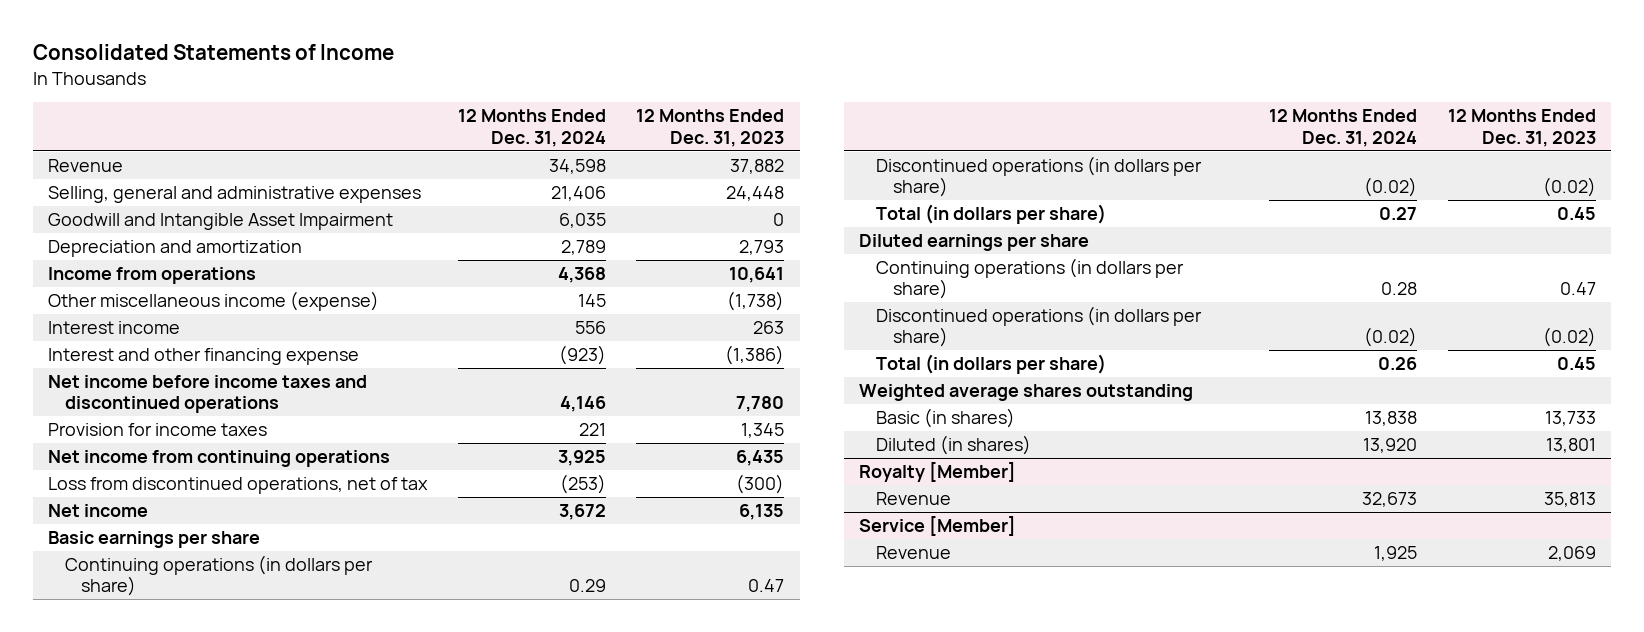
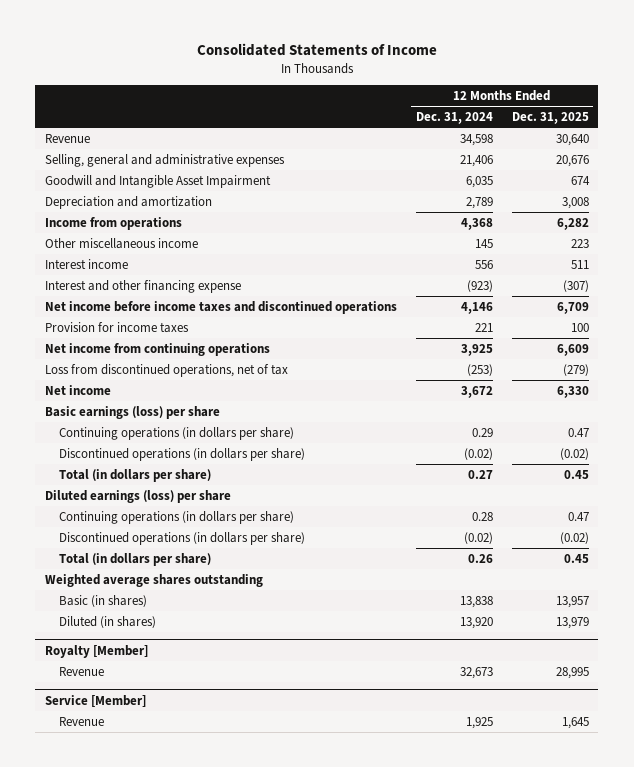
- | 12 Months Ended Dec. 31, 2024 | 12 Months Ended Dec. 31, 2023
+ | 12 Months Ended Dec. 31, 2024 | 12 Months Ended Dec. 31, 2025
- Other miscellaneous income (expense) | 145 | (1,738)
+ Other miscellaneous income | 145 | 223
- Basic earnings per share
+ Basic earnings (loss) per share
- Diluted earnings per share
+ Diluted earnings (loss) per share

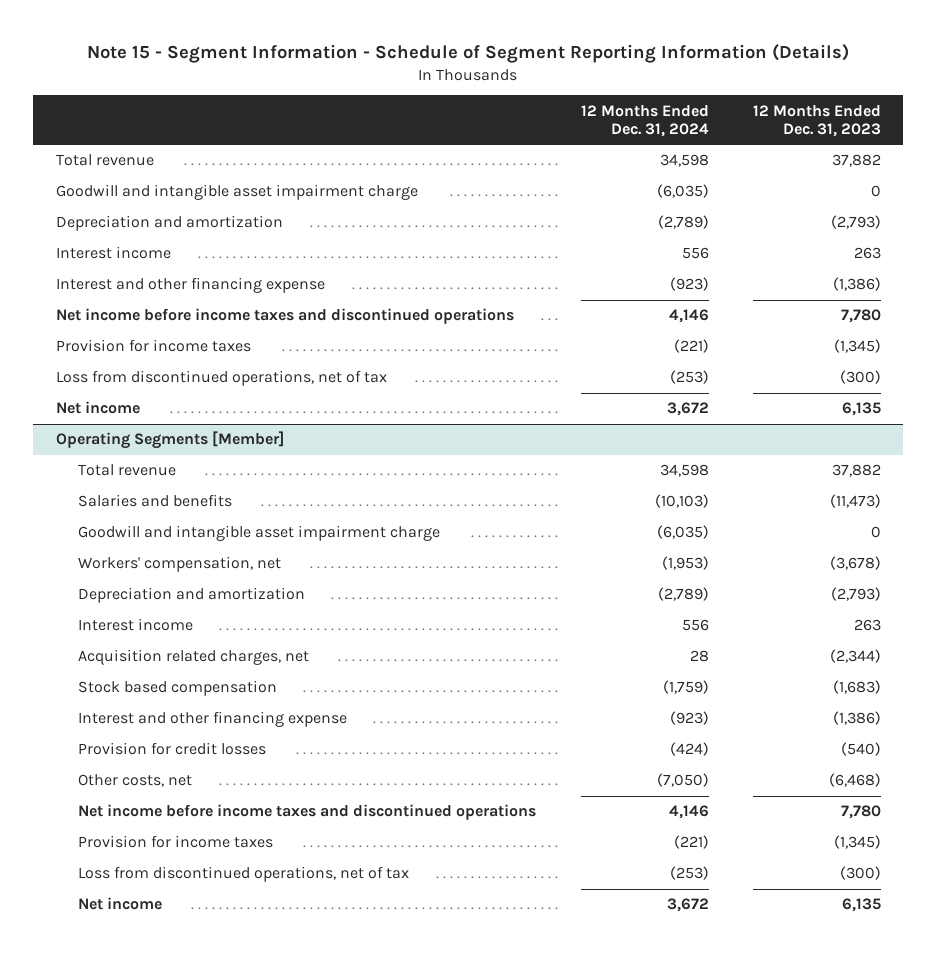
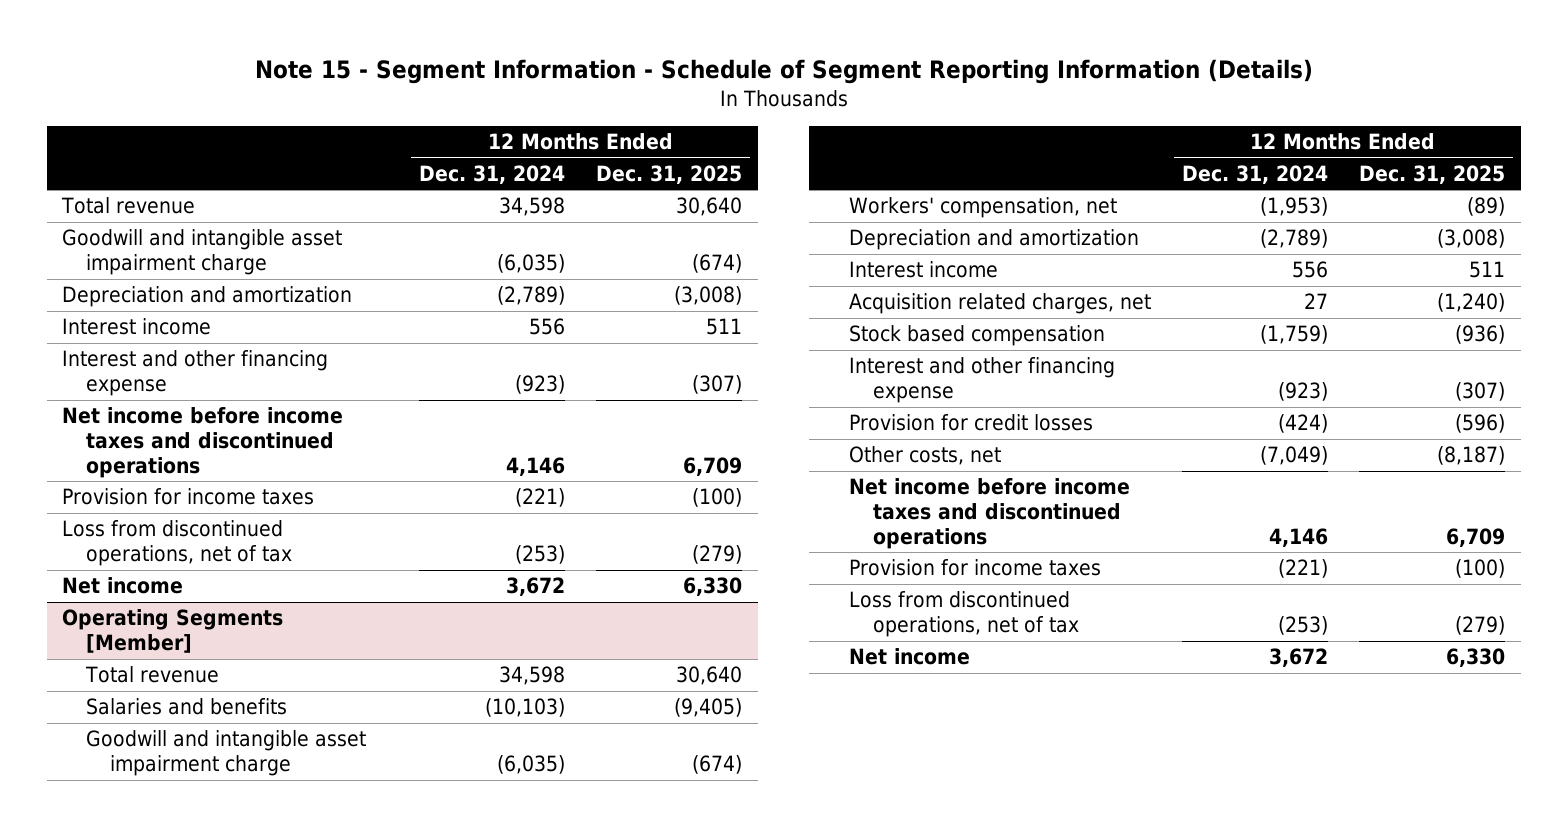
- | 12 Months Ended Dec. 31, 2024 | 12 Months Ended Dec. 31, 2023
+ | 12 Months Ended Dec. 31, 2024 | 12 Months Ended Dec. 31, 2025
@ Operating Segments [Member]
- Acquisition related charges, net | 28 | (2,344)
+ Acquisition related charges, net | 27 | (1,240)
- Other costs, net | (7,050) | (6,468)
+ Other costs, net | (7,049) | (8,187)

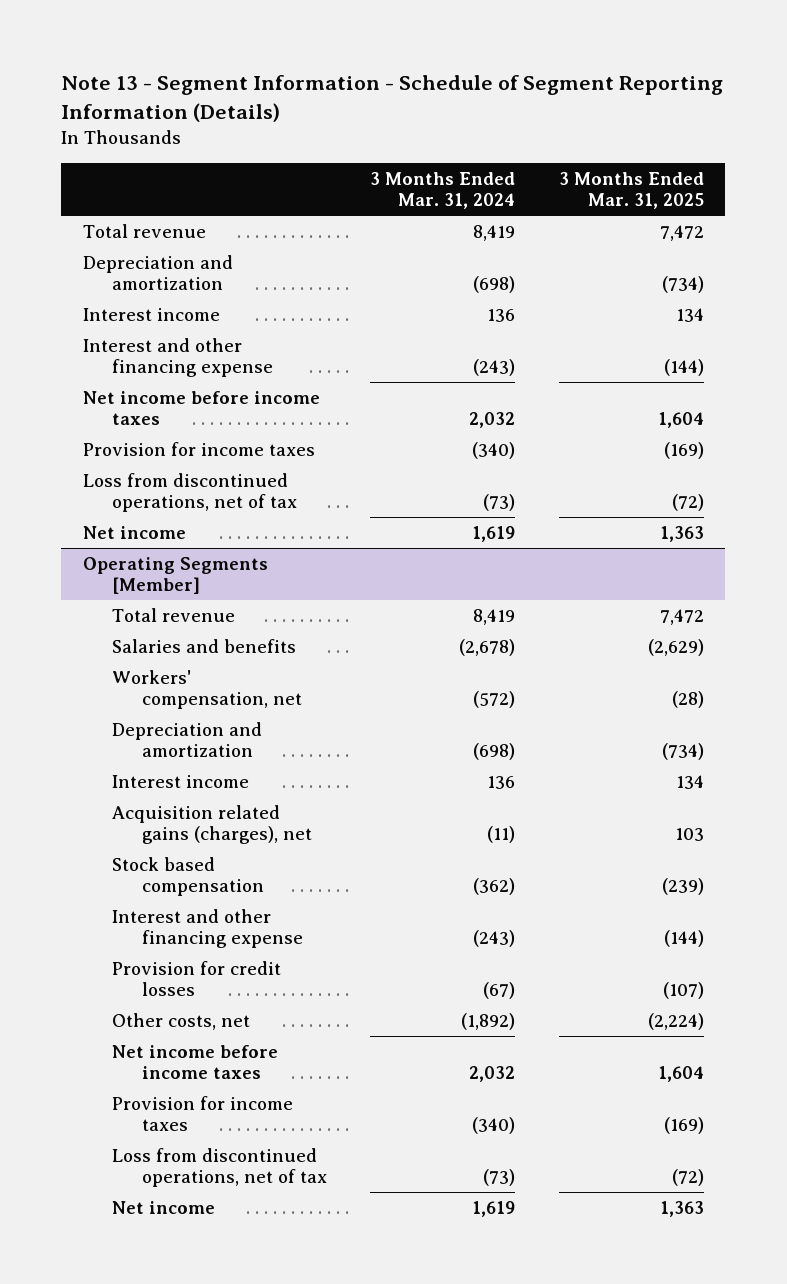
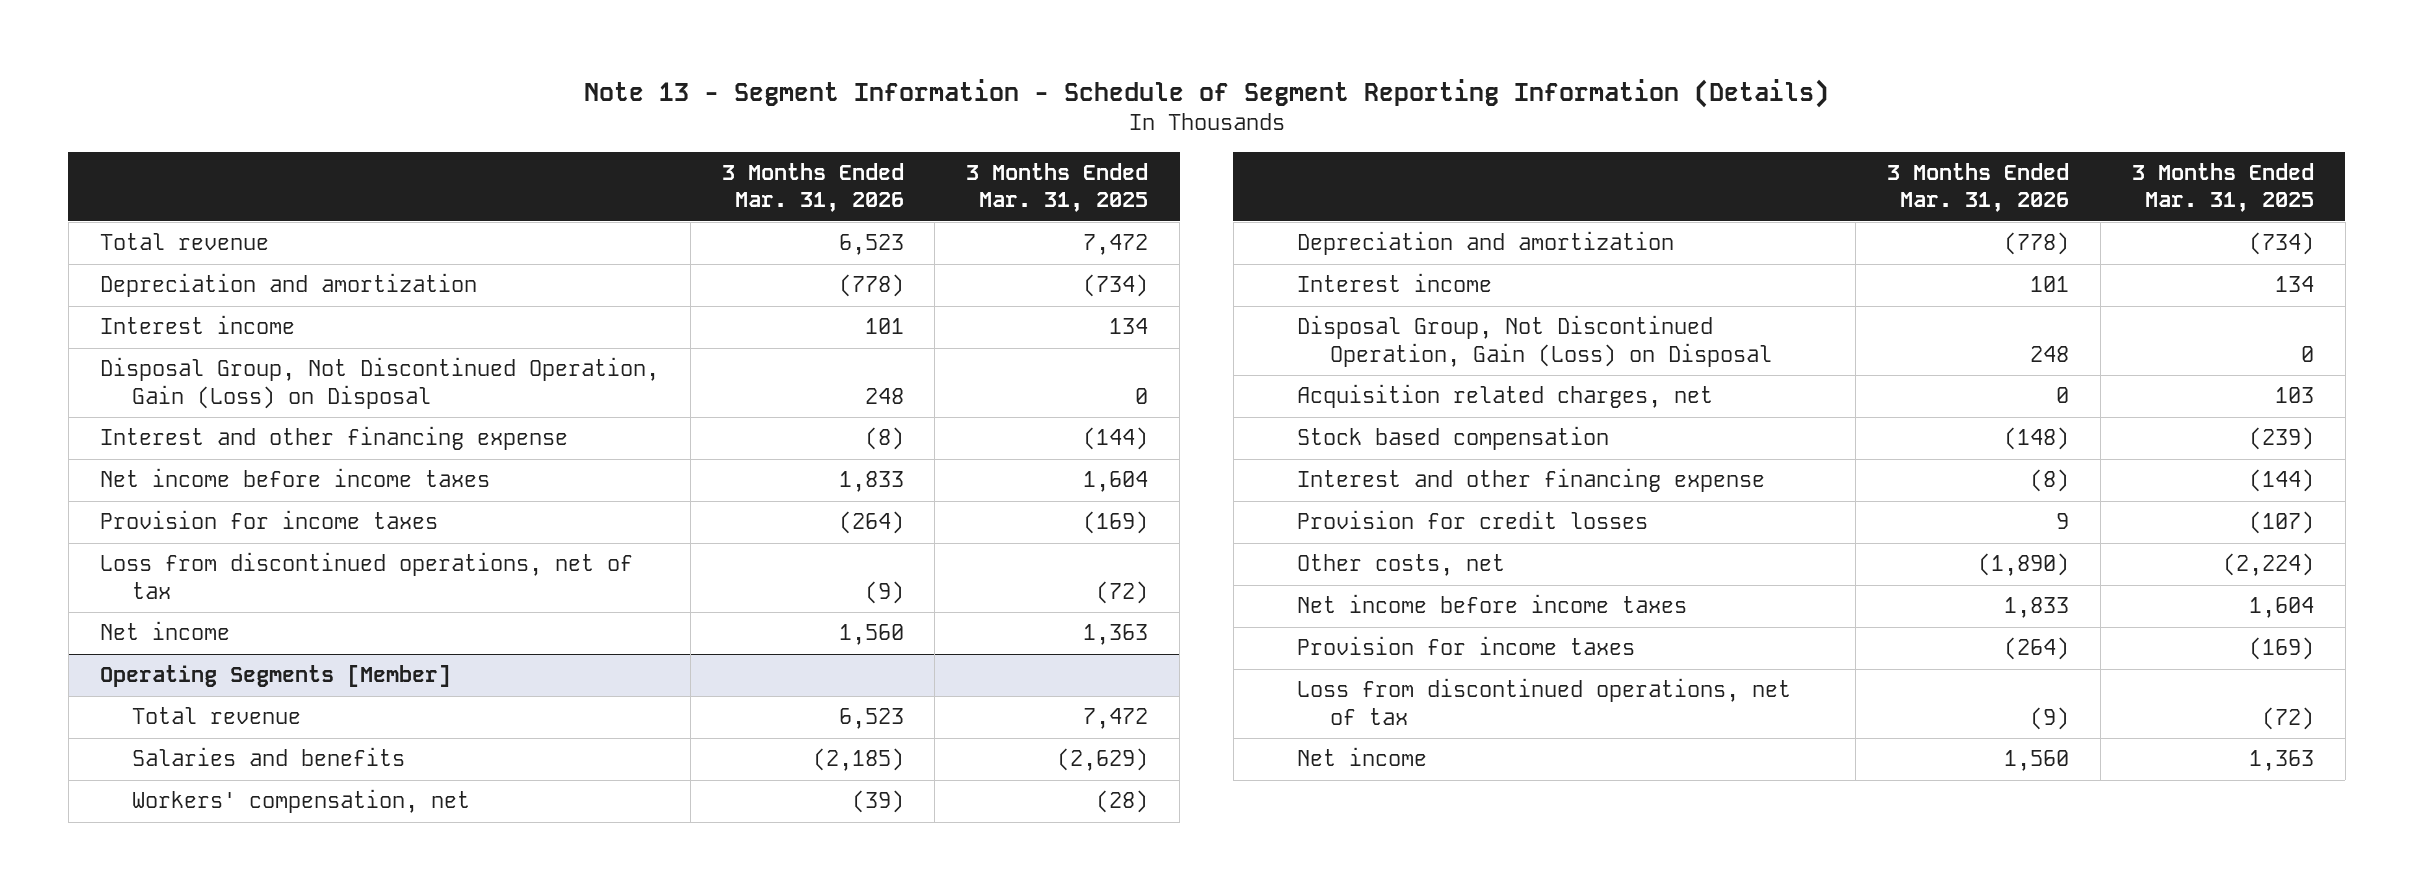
- | 3 Months Ended Mar. 31, 2024 | 3 Months Ended Mar. 31, 2025
+ | 3 Months Ended Mar. 31, 2026 | 3 Months Ended Mar. 31, 2025
+ Disposal Group, Not Discontinued Operation, Gain (Loss) on Disposal | 248 | 0
@ Operating Segments [Member]
- Acquisition related gains (charges), net | (11) | 103
+ Disposal Group, Not Discontinued Operation, Gain (Loss) on Disposal | 248 | 0
+ Acquisition related charges, net | 0 | 103

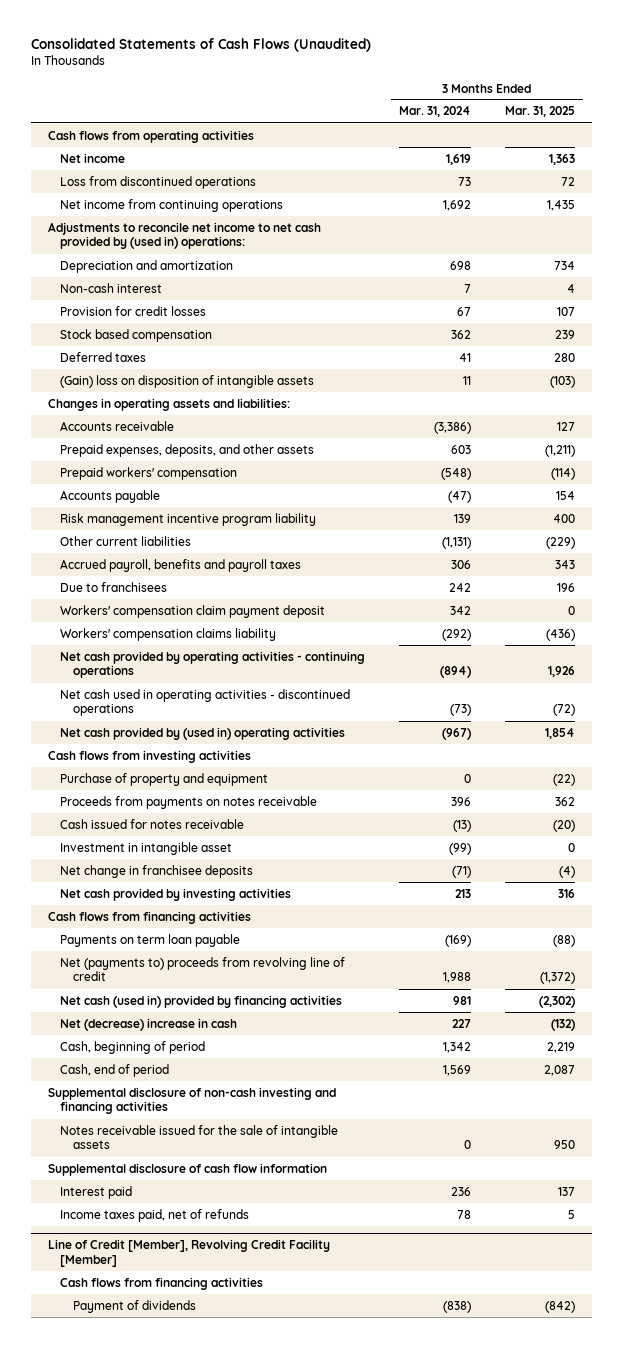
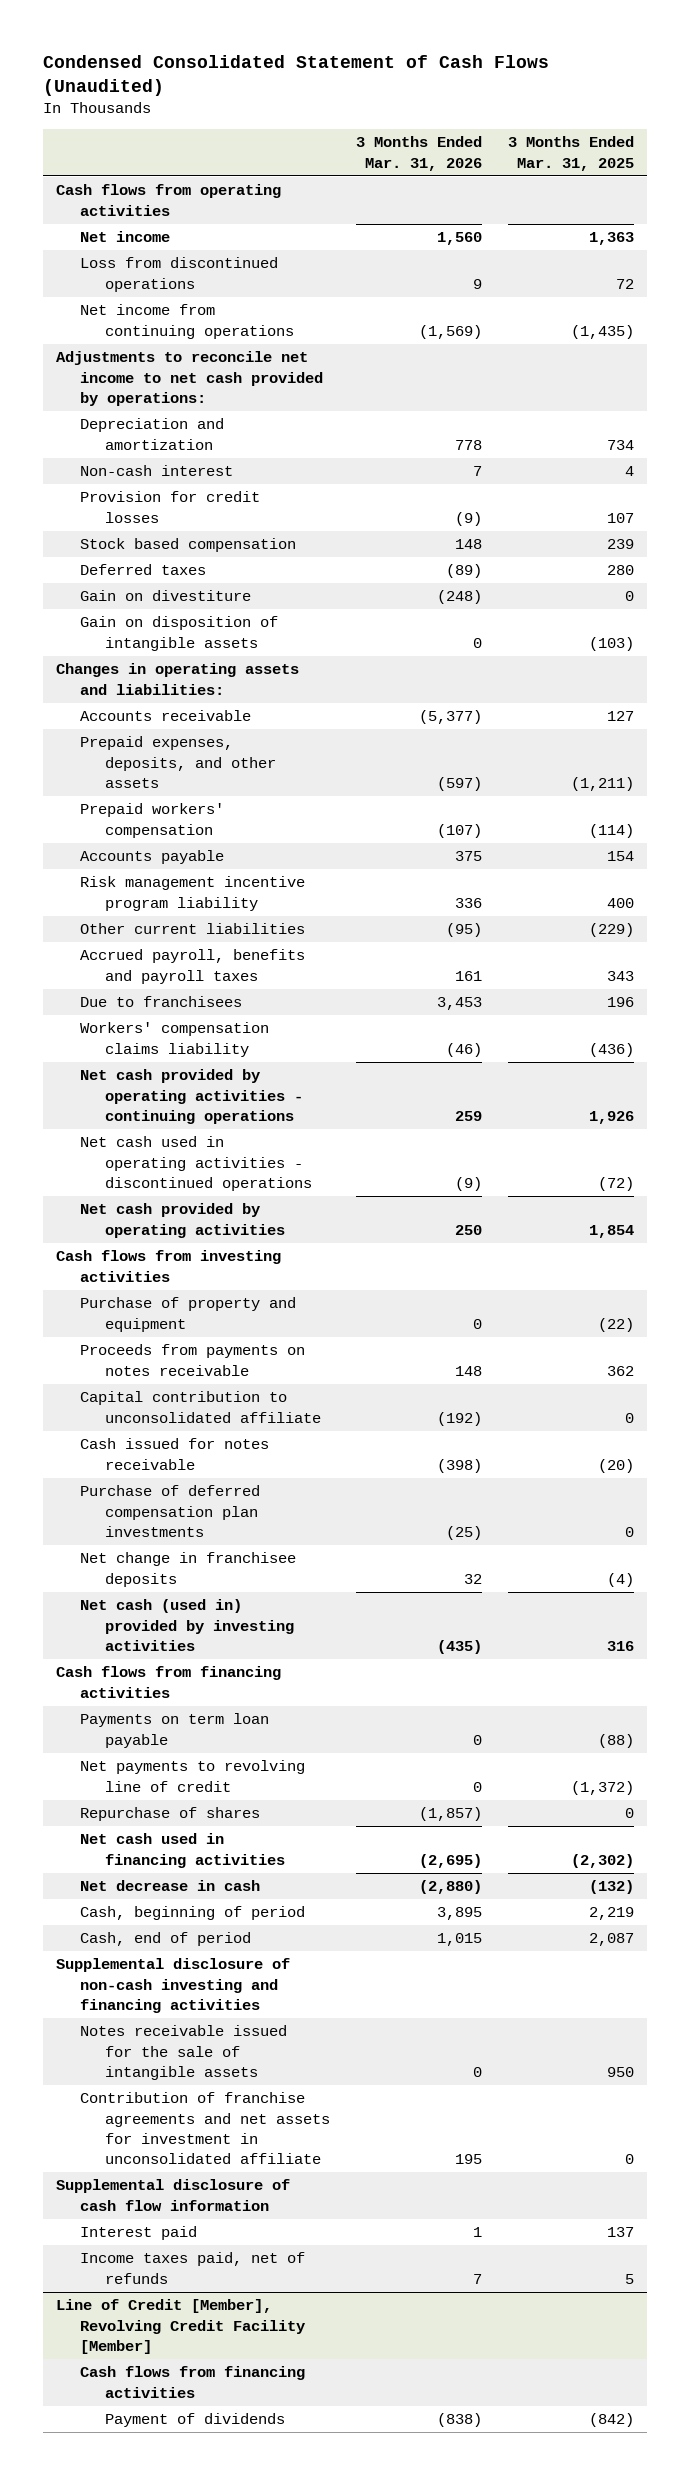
- Consolidated Statements of Cash Flows (Unaudited)
+ Condensed Consolidated Statement of Cash Flows (Unaudited)
- | 3 Months Ended Mar. 31, 2024 | 3 Months Ended Mar. 31, 2025
+ | 3 Months Ended Mar. 31, 2026 | 3 Months Ended Mar. 31, 2025
- Net income from continuing operations | 1,692 | 1,435
- Adjustments to reconcile net income to net cash provided by (used in) operations:
+ Net income from continuing operations | (1,569) | (1,435)
+ Adjustments to reconcile net income to net cash provided by operations:
- (Gain) loss on disposition of intangible assets | 11 | (103)
+ Gain on divestiture | (248) | 0
+ Gain on disposition of intangible assets | 0 | (103)
- Workers' compensation claim payment deposit | 342 | 0
- Net cash provided by (used in) operating activities | (967) | 1,854
+ Net cash provided by operating activities | 250 | 1,854
+ Capital contribution to unconsolidated affiliate | (192) | 0
- Investment in intangible asset | (99) | 0
+ Purchase of deferred compensation plan investments | (25) | 0
- Net cash provided by investing activities | 213 | 316
+ Net cash (used in) provided by investing activities | (435) | 316
- Net (payments to) proceeds from revolving line of credit | 1,988 | (1,372)
- Net cash (used in) provided by financing activities | 981 | (2,302)
- Net (decrease) increase in cash | 227 | (132)
+ Net payments to revolving line of credit | 0 | (1,372)
+ Repurchase of shares | (1,857) | 0
+ Net cash used in financing activities | (2,695) | (2,302)
+ Net decrease in cash | (2,880) | (132)
+ Contribution of franchise agreements and net assets for investment in unconsolidated affiliate | 195 | 0

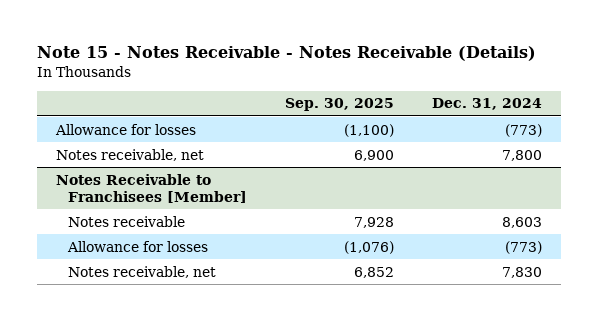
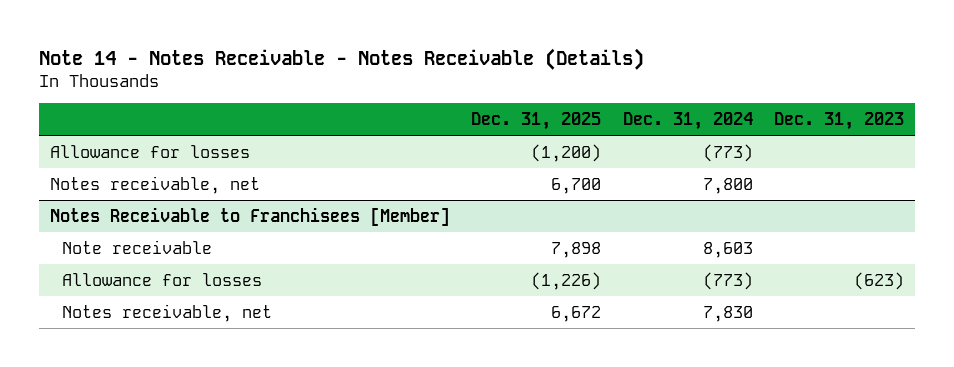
- Note 15 - Notes Receivable - Notes Receivable (Details)
+ Note 14 - Notes Receivable - Notes Receivable (Details)
- | Sep. 30, 2025 | Dec. 31, 2024
+ | Dec. 31, 2025 | Dec. 31, 2024 | Dec. 31, 2023
@ Notes Receivable to Franchisees [Member]
- Notes receivable | 7,928 | 8,603
+ Note receivable | 7,898 | 8,603 |

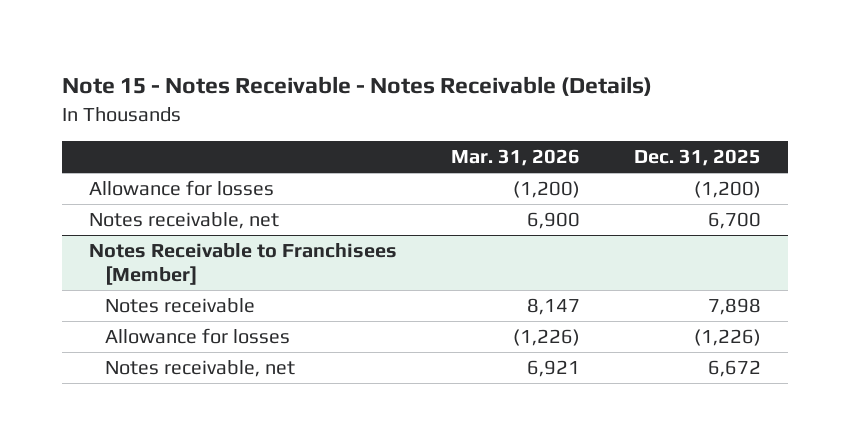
- Note 14 - Notes Receivable - Notes Receivable (Details)
+ Note 15 - Notes Receivable - Notes Receivable (Details)
- | Dec. 31, 2025 | Dec. 31, 2024 | Dec. 31, 2023
+ | Mar. 31, 2026 | Dec. 31, 2025
@ Notes Receivable to Franchisees [Member]
- Note receivable | 7,898 | 8,603 |
+ Notes receivable | 8,147 | 7,898

